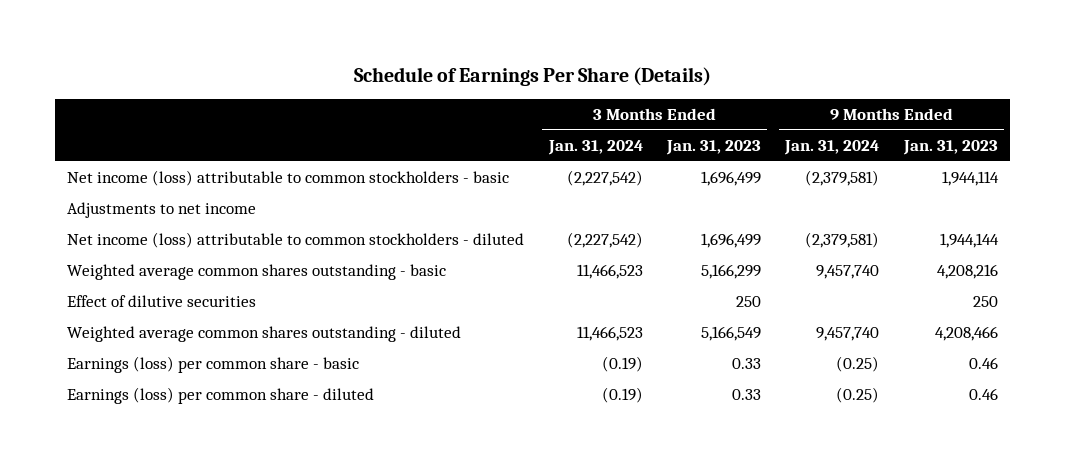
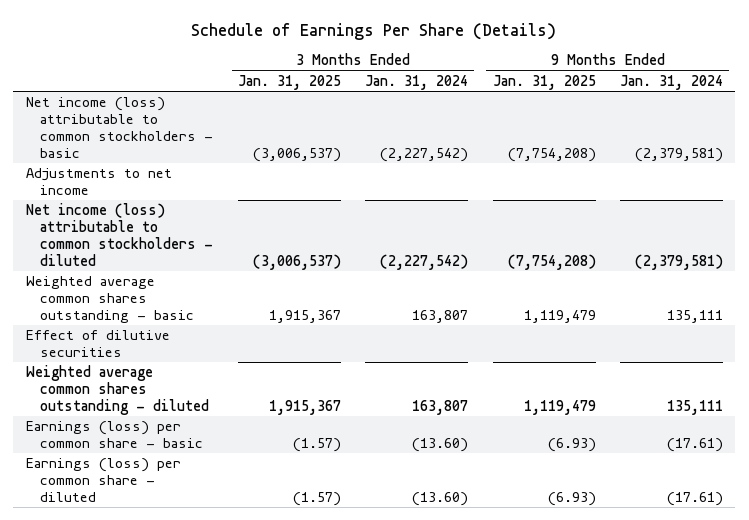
- | 3 Months Ended Jan. 31, 2024 | 3 Months Ended Jan. 31, 2023 | 9 Months Ended Jan. 31, 2024 | 9 Months Ended Jan. 31, 2023
+ | 3 Months Ended Jan. 31, 2025 | 3 Months Ended Jan. 31, 2024 | 9 Months Ended Jan. 31, 2025 | 9 Months Ended Jan. 31, 2024
- Weighted average common shares outstanding - basic | 11,466,523 | 5,166,299 | 9,457,740 | 4,208,216
+ Weighted average common shares outstanding - basic | 1,915,367 | 163,807 | 1,119,479 | 135,111
- Weighted average common shares outstanding - diluted | 11,466,523 | 5,166,549 | 9,457,740 | 4,208,466
- Earnings (loss) per common share - basic | (0.19) | 0.33 | (0.25) | 0.46
- Earnings (loss) per common share - diluted | (0.19) | 0.33 | (0.25) | 0.46
+ Weighted average common shares outstanding - diluted | 1,915,367 | 163,807 | 1,119,479 | 135,111
+ Earnings (loss) per common share - basic | (1.57) | (13.60) | (6.93) | (17.61)
+ Earnings (loss) per common share - diluted | (1.57) | (13.60) | (6.93) | (17.61)

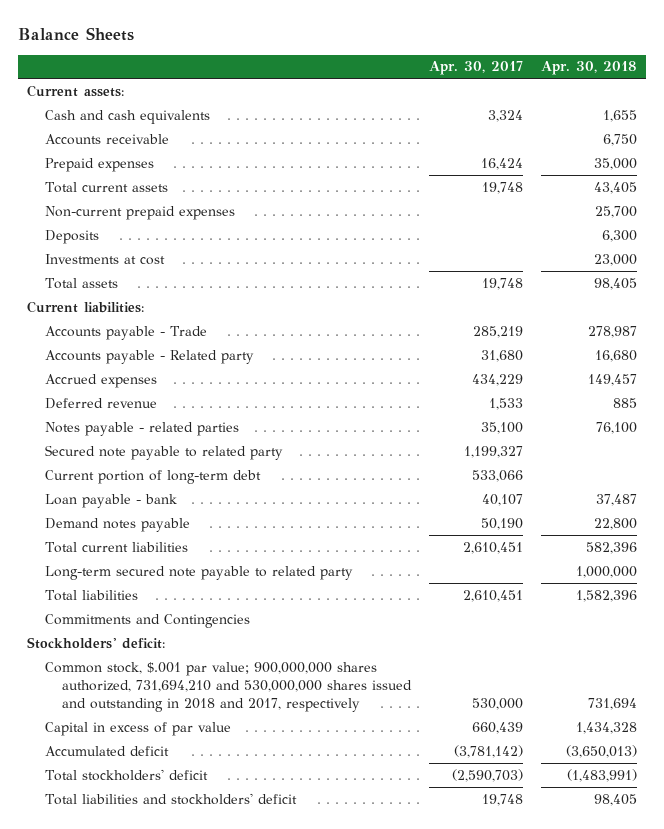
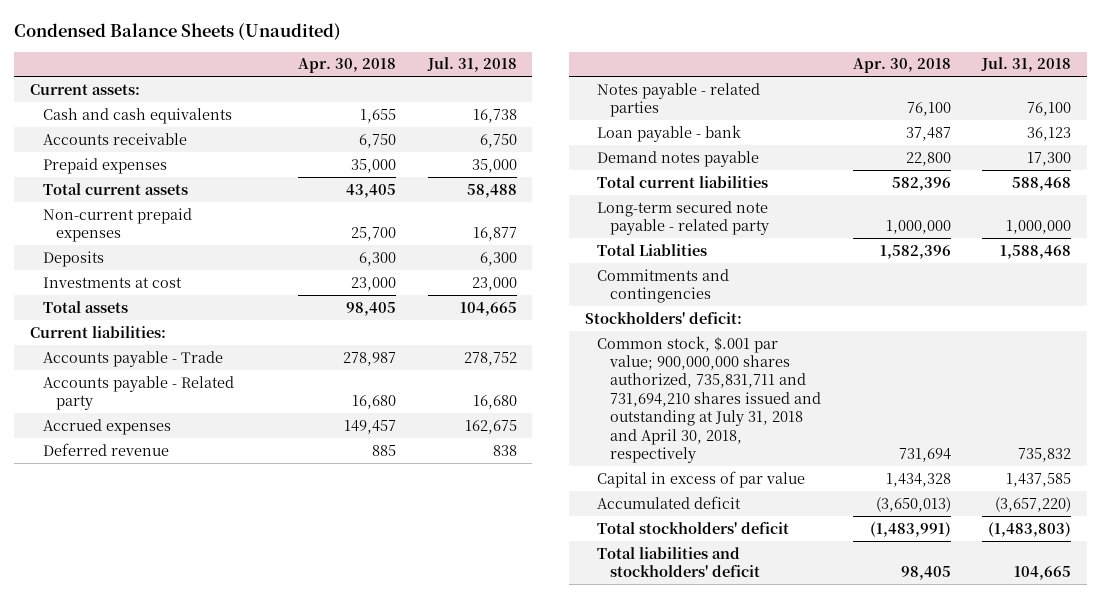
- Balance Sheets
+ Condensed Balance Sheets (Unaudited)
- | Apr. 30, 2017 | Apr. 30, 2018
+ | Apr. 30, 2018 | Jul. 31, 2018
- Secured note payable to related party | 1,199,327 |
- Current portion of long-term debt | 533,066 |
- Long-term secured note payable to related party | | 1,000,000
- Total liabilities | 2,610,451 | 1,582,396
- Commitments and Contingencies
+ Long-term secured note payable - related party | 1,000,000 | 1,000,000
+ Total Liablities | 1,582,396 | 1,588,468
+ Commitments and contingencies
- Common stock, $.001 par value; 900,000,000 shares authorized, 731,694,210 and 530,000,000 shares issued and outstanding in 2018 and 2017, respectively | 530,000 | 731,694
+ Common stock, $.001 par value; 900,000,000 shares authorized, 735,831,711 and 731,694,210 shares issued and outstanding at July 31, 2018 and April 30, 2018, respectively | 731,694 | 735,832

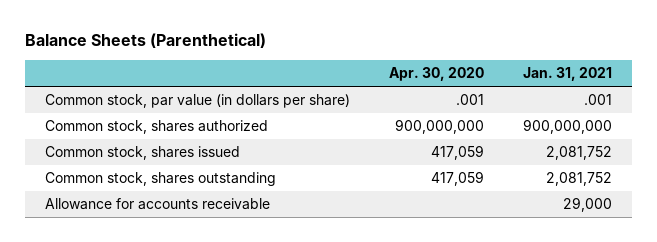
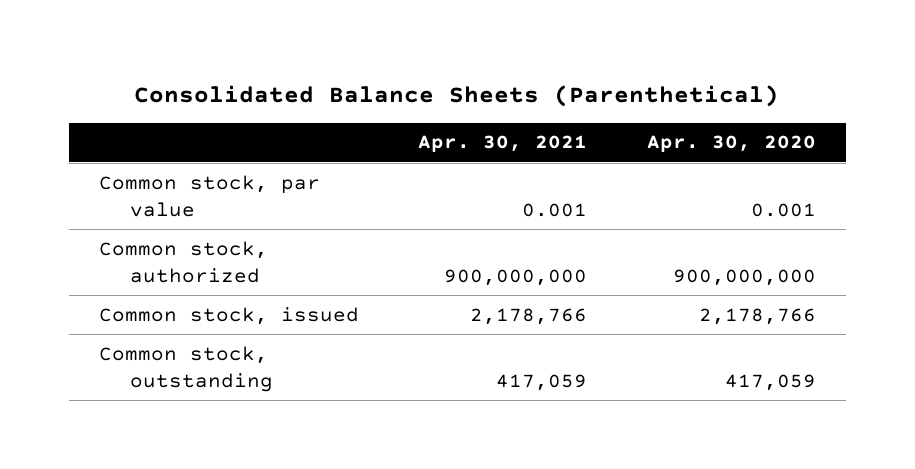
- Balance Sheets (Parenthetical)
+ Consolidated Balance Sheets (Parenthetical)
- | Apr. 30, 2020 | Jan. 31, 2021
+ | Apr. 30, 2021 | Apr. 30, 2020
- Common stock, par value (in dollars per share) | .001 | .001
- Common stock, shares authorized | 900,000,000 | 900,000,000
- Common stock, shares issued | 417,059 | 2,081,752
- Common stock, shares outstanding | 417,059 | 2,081,752
- Allowance for accounts receivable | | 29,000
+ Common stock, par value | 0.001 | 0.001
+ Common stock, authorized | 900,000,000 | 900,000,000
+ Common stock, issued | 2,178,766 | 2,178,766
+ Common stock, outstanding | 417,059 | 417,059

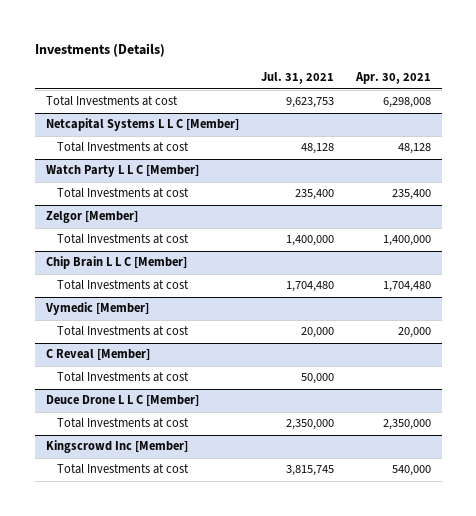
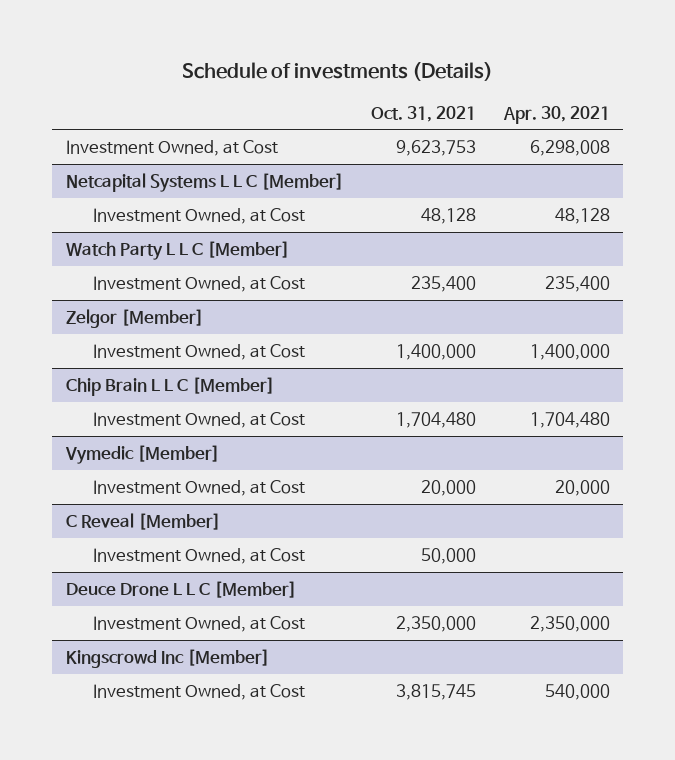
- Investments (Details)
+ Schedule of investments (Details)
- | Jul. 31, 2021 | Apr. 30, 2021
+ | Oct. 31, 2021 | Apr. 30, 2021
- Total Investments at cost | 9,623,753 | 6,298,008
+ Investment Owned, at Cost | 9,623,753 | 6,298,008
@ Netcapital Systems L L C [Member]
- Total Investments at cost | 48,128 | 48,128
+ Investment Owned, at Cost | 48,128 | 48,128
@ Watch Party L L C [Member]
- Total Investments at cost | 235,400 | 235,400
+ Investment Owned, at Cost | 235,400 | 235,400
@ Zelgor [Member]
- Total Investments at cost | 1,400,000 | 1,400,000
+ Investment Owned, at Cost | 1,400,000 | 1,400,000
@ Chip Brain L L C [Member]
- Total Investments at cost | 1,704,480 | 1,704,480
+ Investment Owned, at Cost | 1,704,480 | 1,704,480
@ Vymedic [Member]
- Total Investments at cost | 20,000 | 20,000
+ Investment Owned, at Cost | 20,000 | 20,000
@ C Reveal [Member]
- Total Investments at cost | 50,000 |
+ Investment Owned, at Cost | 50,000 |
@ Deuce Drone L L C [Member]
- Total Investments at cost | 2,350,000 | 2,350,000
+ Investment Owned, at Cost | 2,350,000 | 2,350,000
@ Kingscrowd Inc [Member]
- Total Investments at cost | 3,815,745 | 540,000
+ Investment Owned, at Cost | 3,815,745 | 540,000

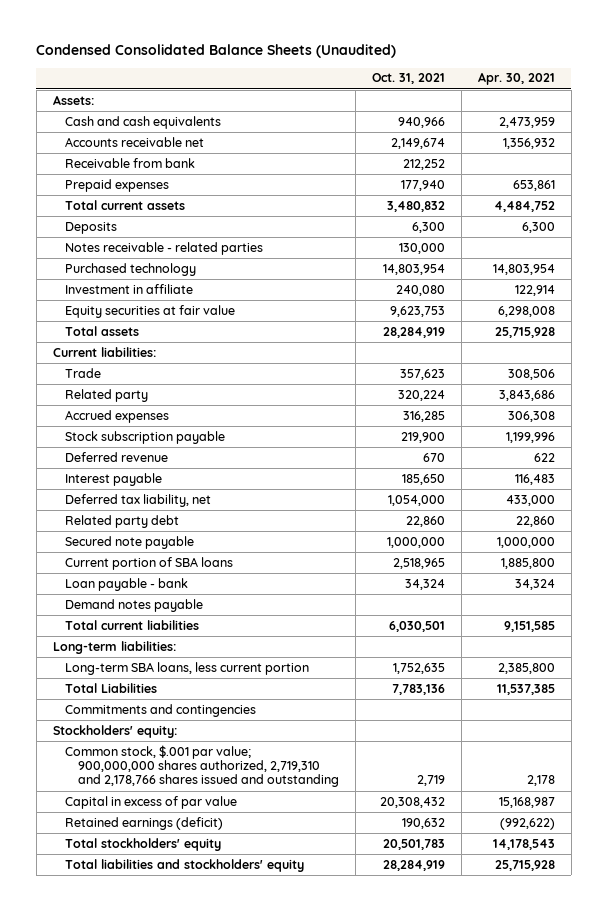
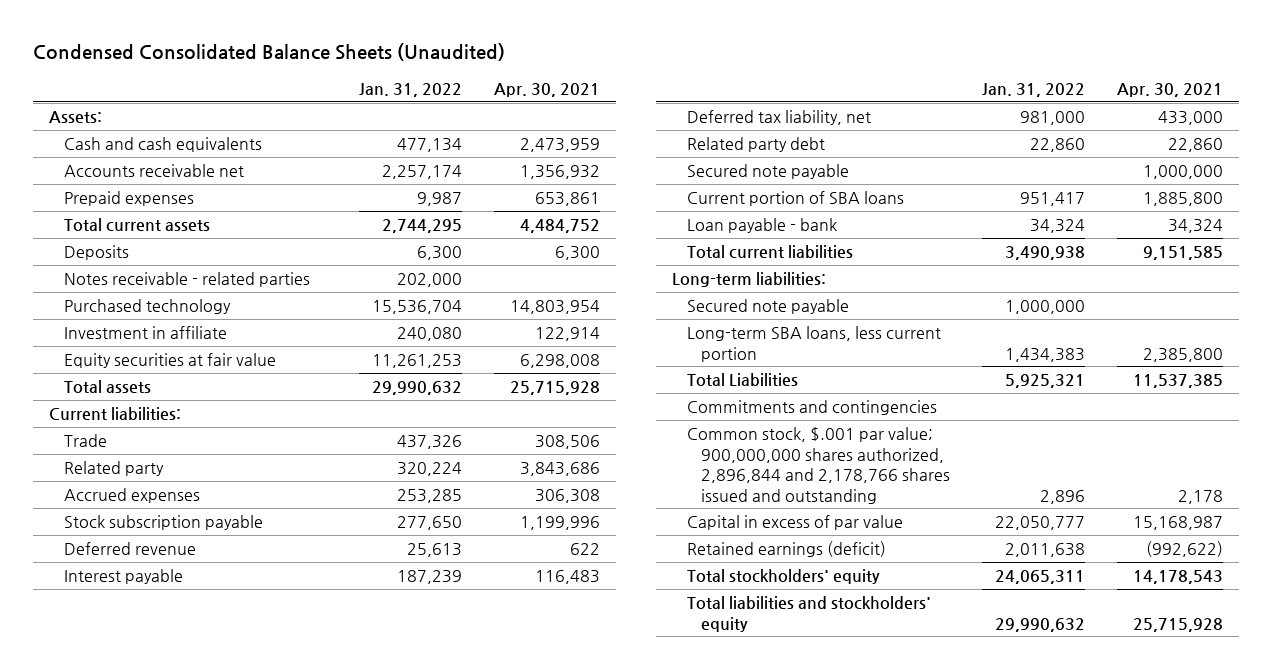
- | Oct. 31, 2021 | Apr. 30, 2021
+ | Jan. 31, 2022 | Apr. 30, 2021
- Receivable from bank | 212,252 |
- Demand notes payable
+ Secured note payable | 1,000,000 |
- Stockholders' equity:
- Common stock, $.001 par value; 900,000,000 shares authorized, 2,719,310 and 2,178,766 shares issued and outstanding | 2,719 | 2,178
+ Common stock, $.001 par value; 900,000,000 shares authorized, 2,896,844 and 2,178,766 shares issued and outstanding | 2,896 | 2,178

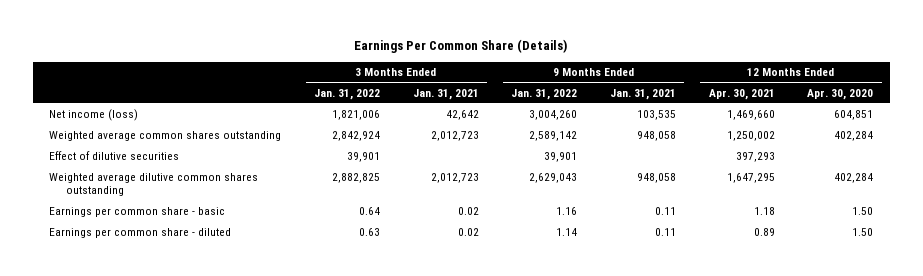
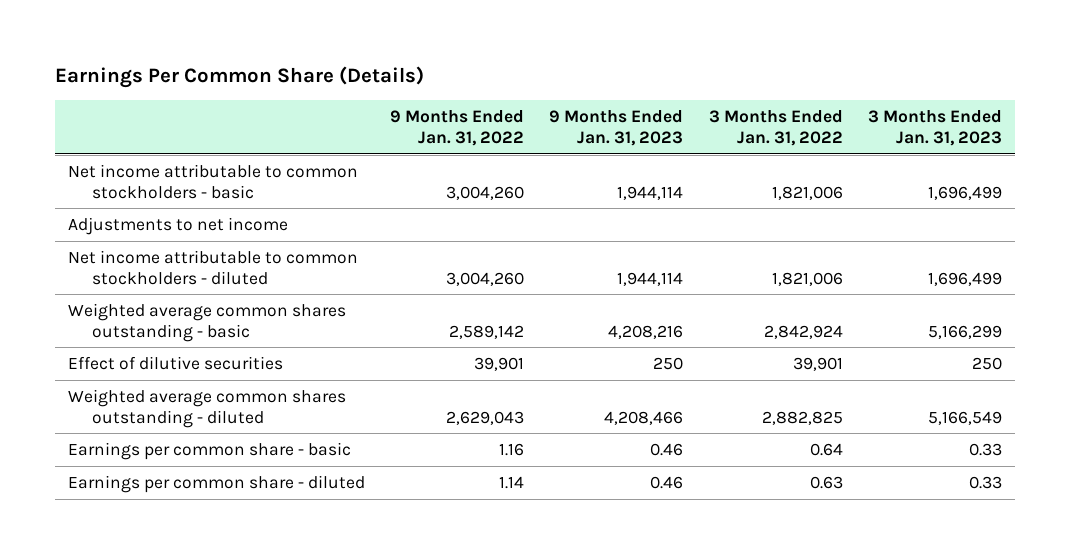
- | 3 Months Ended Jan. 31, 2022 | 3 Months Ended Jan. 31, 2021 | 9 Months Ended Jan. 31, 2022 | 9 Months Ended Jan. 31, 2021 | 12 Months Ended Apr. 30, 2021 | 12 Months Ended Apr. 30, 2020
+ | 9 Months Ended Jan. 31, 2022 | 9 Months Ended Jan. 31, 2023 | 3 Months Ended Jan. 31, 2022 | 3 Months Ended Jan. 31, 2023
- Net income (loss) | 1,821,006 | 42,642 | 3,004,260 | 103,535 | 1,469,660 | 604,851
- Weighted average common shares outstanding | 2,842,924 | 2,012,723 | 2,589,142 | 948,058 | 1,250,002 | 402,284
+ Net income attributable to common stockholders - basic | 3,004,260 | 1,944,114 | 1,821,006 | 1,696,499
+ Adjustments to net income
+ Net income attributable to common stockholders - diluted | 3,004,260 | 1,944,114 | 1,821,006 | 1,696,499
+ Weighted average common shares outstanding - basic | 2,589,142 | 4,208,216 | 2,842,924 | 5,166,299
- Weighted average dilutive common shares outstanding | 2,882,825 | 2,012,723 | 2,629,043 | 948,058 | 1,647,295 | 402,284
+ Weighted average common shares outstanding - diluted | 2,629,043 | 4,208,466 | 2,882,825 | 5,166,549

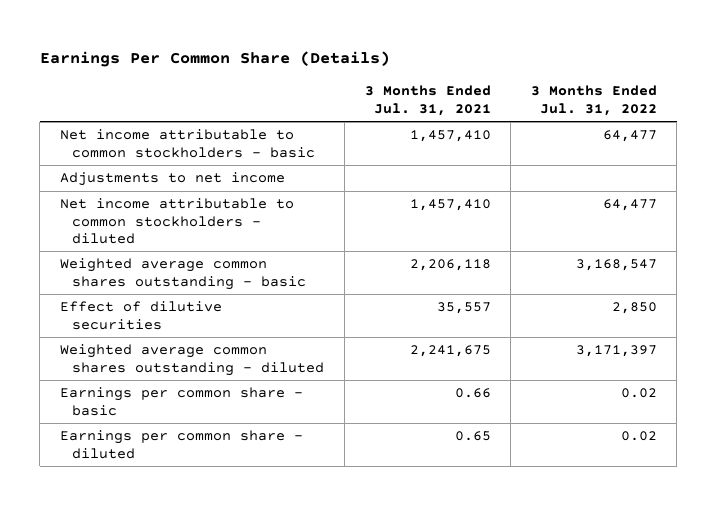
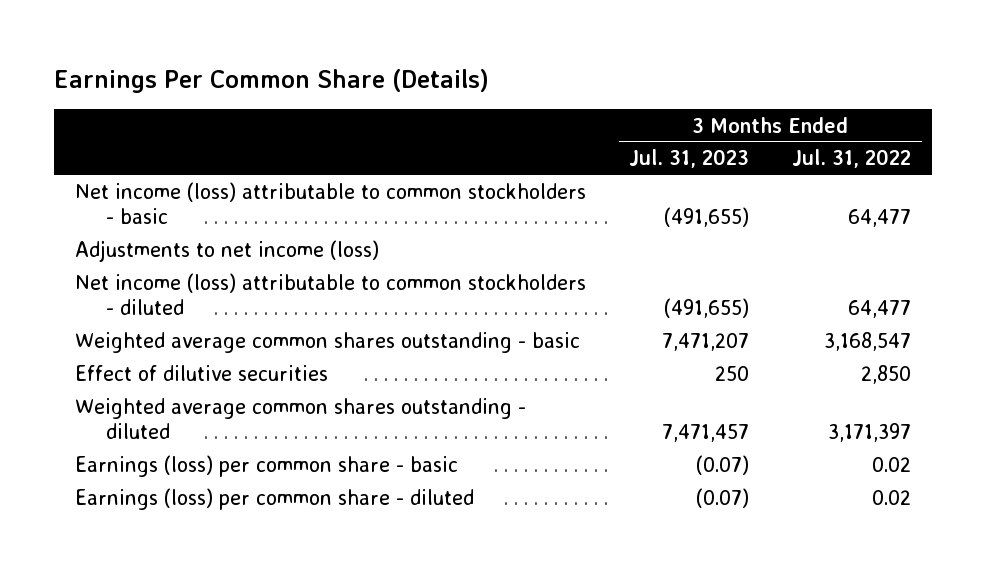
- | 3 Months Ended Jul. 31, 2021 | 3 Months Ended Jul. 31, 2022
+ | 3 Months Ended Jul. 31, 2023 | 3 Months Ended Jul. 31, 2022
- Net income attributable to common stockholders - basic | 1,457,410 | 64,477
- Adjustments to net income
- Net income attributable to common stockholders - diluted | 1,457,410 | 64,477
+ Net income (loss) attributable to common stockholders - basic | (491,655) | 64,477
+ Adjustments to net income (loss)
+ Net income (loss) attributable to common stockholders - diluted | (491,655) | 64,477
- Earnings per common share - basic | 0.66 | 0.02
- Earnings per common share - diluted | 0.65 | 0.02
+ Earnings (loss) per common share - basic | (0.07) | 0.02
+ Earnings (loss) per common share - diluted | (0.07) | 0.02

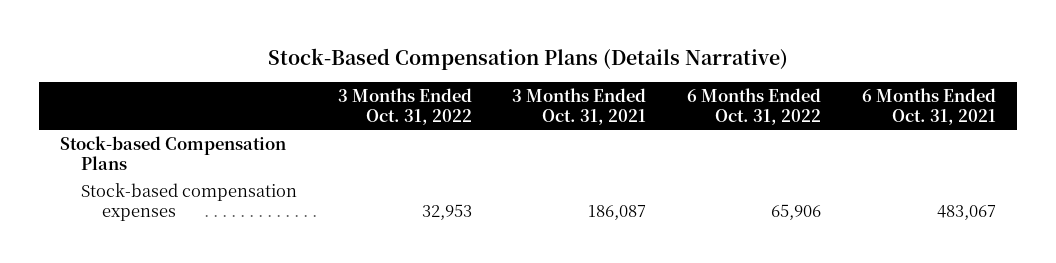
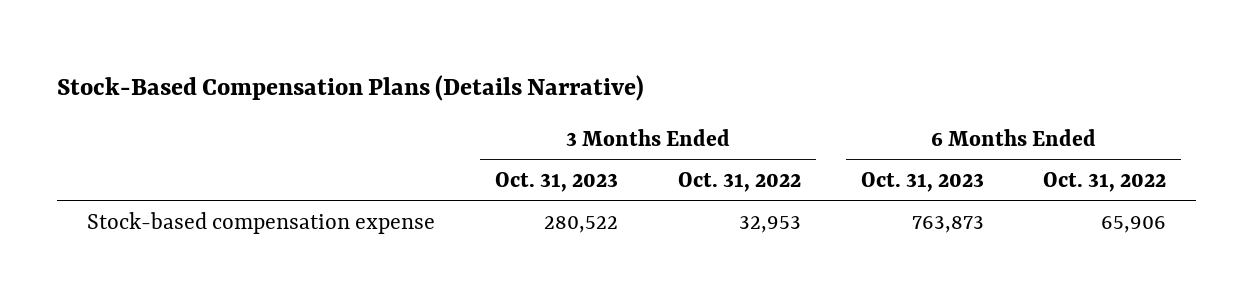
- | 3 Months Ended Oct. 31, 2022 | 3 Months Ended Oct. 31, 2021 | 6 Months Ended Oct. 31, 2022 | 6 Months Ended Oct. 31, 2021
+ | 3 Months Ended Oct. 31, 2023 | 3 Months Ended Oct. 31, 2022 | 6 Months Ended Oct. 31, 2023 | 6 Months Ended Oct. 31, 2022
- Stock-based Compensation Plans
- Stock-based compensation expenses | 32,953 | 186,087 | 65,906 | 483,067
+ Stock-based compensation expense | 280,522 | 32,953 | 763,873 | 65,906

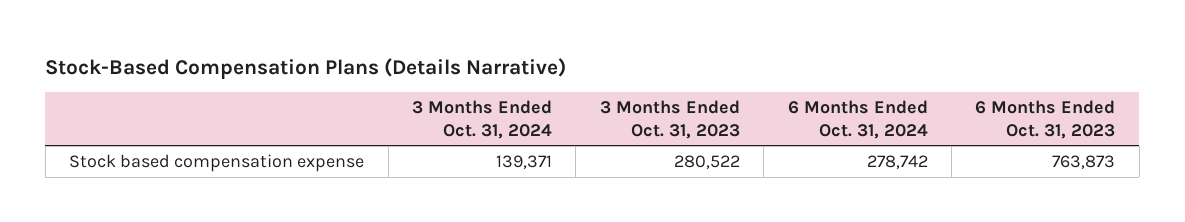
- | 3 Months Ended Oct. 31, 2023 | 3 Months Ended Oct. 31, 2022 | 6 Months Ended Oct. 31, 2023 | 6 Months Ended Oct. 31, 2022
+ | 3 Months Ended Oct. 31, 2024 | 3 Months Ended Oct. 31, 2023 | 6 Months Ended Oct. 31, 2024 | 6 Months Ended Oct. 31, 2023
- Stock-based compensation expense | 280,522 | 32,953 | 763,873 | 65,906
+ Stock based compensation expense | 139,371 | 280,522 | 278,742 | 763,873

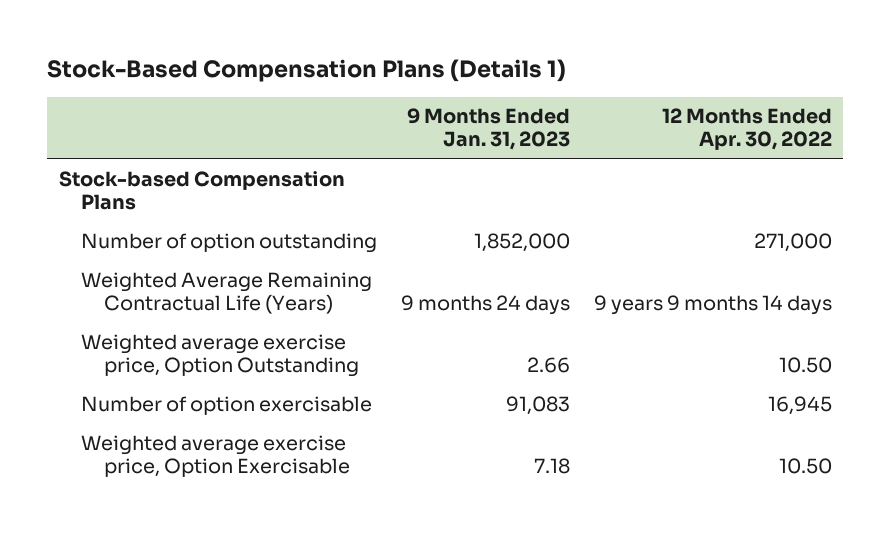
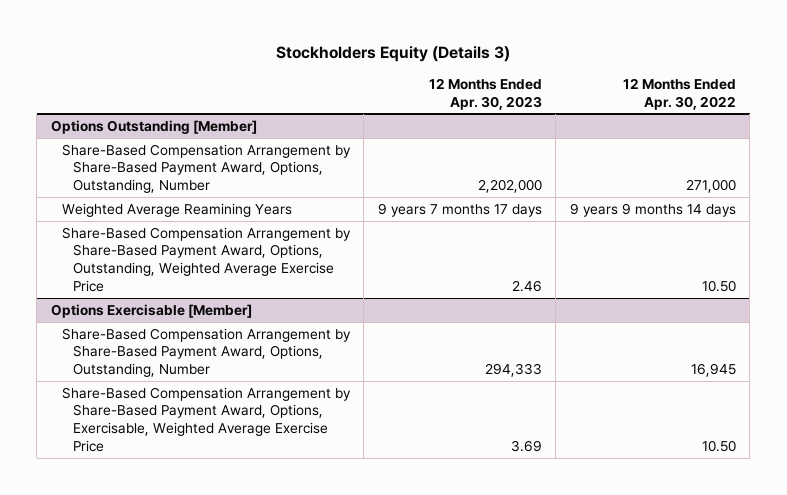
- Stock-Based Compensation Plans (Details 1)
+ Stockholders Equity (Details 3)
- | 9 Months Ended Jan. 31, 2023 | 12 Months Ended Apr. 30, 2022
+ | 12 Months Ended Apr. 30, 2023 | 12 Months Ended Apr. 30, 2022
- Stock-based Compensation Plans
- Number of option outstanding | 1,852,000 | 271,000
- Weighted Average Remaining Contractual Life (Years) | 9 months 24 days | 9 years 9 months 14 days
- Weighted average exercise price, Option Outstanding | 2.66 | 10.50
- Number of option exercisable | 91,083 | 16,945
- Weighted average exercise price, Option Exercisable | 7.18 | 10.50
+ Options Outstanding [Member]
+ Share-Based Compensation Arrangement by Share-Based Payment Award, Options, Outstanding, Number | 2,202,000 | 271,000
+ Weighted Average Reamining Years | 9 years 7 months 17 days | 9 years 9 months 14 days
+ Share-Based Compensation Arrangement by Share-Based Payment Award, Options, Outstanding, Weighted Average Exercise Price | 2.46 | 10.50
+ Options Exercisable [Member]
+ Share-Based Compensation Arrangement by Share-Based Payment Award, Options, Outstanding, Number | 294,333 | 16,945
+ Share-Based Compensation Arrangement by Share-Based Payment Award, Options, Exercisable, Weighted Average Exercise Price | 3.69 | 10.50

